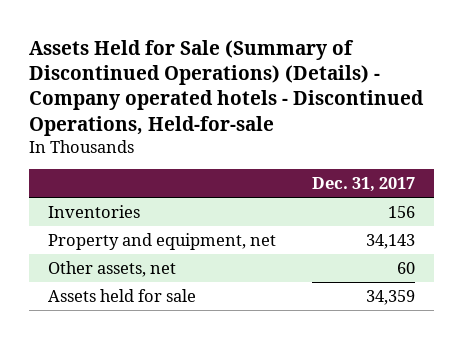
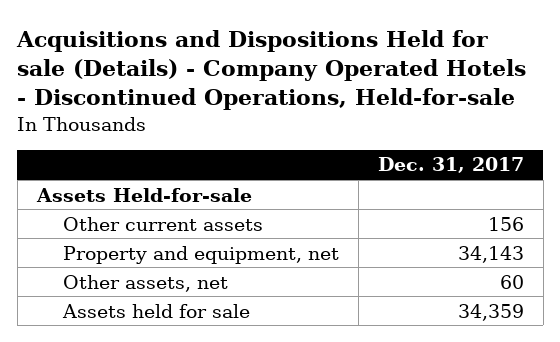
- Assets Held for Sale (Summary of Discontinued Operations) (Details) - Company operated hotels - Discontinued Operations, Held-for-sale
+ Acquisitions and Dispositions Held for sale (Details) - Company Operated Hotels - Discontinued Operations, Held-for-sale
- Inventories | 156
+ Assets Held-for-sale
+ Other current assets | 156

